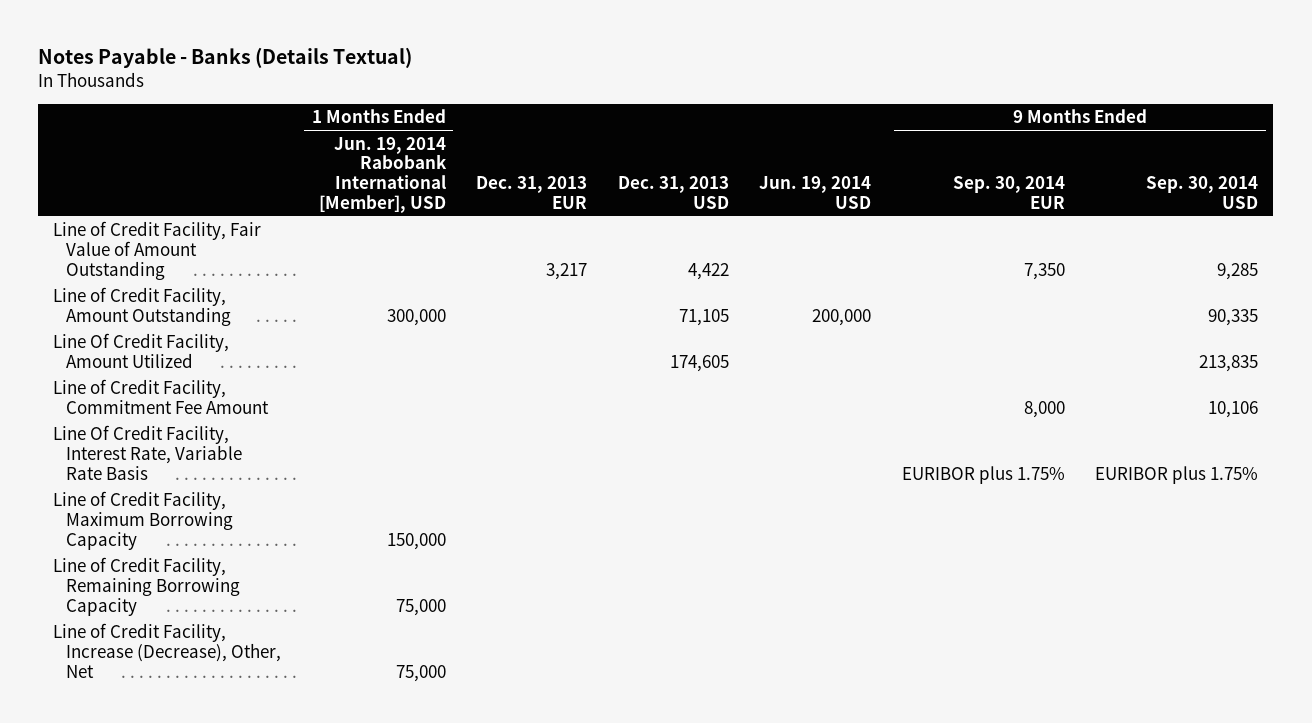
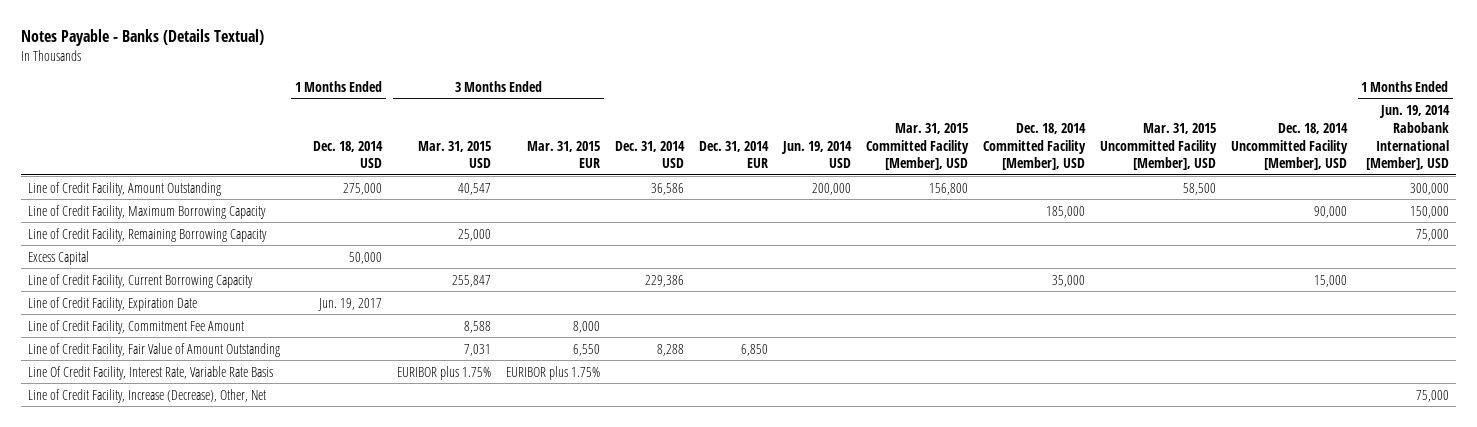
- | 1 Months Ended Jun. 19, 2014 Rabobank International [Member], USD | Dec. 31, 2013 EUR | Dec. 31, 2013 USD | Jun. 19, 2014 USD | 9 Months Ended Sep. 30, 2014 EUR | 9 Months Ended Sep. 30, 2014 USD
+ | 1 Months Ended Dec. 18, 2014 USD | 3 Months Ended Mar. 31, 2015 USD | 3 Months Ended Mar. 31, 2015 EUR | Dec. 31, 2014 USD | Dec. 31, 2014 EUR | Jun. 19, 2014 USD | Mar. 31, 2015 Committed Facility [Member], USD | Dec. 18, 2014 Committed Facility [Member], USD | Mar. 31, 2015 Uncommitted Facility [Member], USD | Dec. 18, 2014 Uncommitted Facility [Member], USD | 1 Months Ended Jun. 19, 2014 Rabobank International [Member], USD
- Line Of Credit Facility, Amount Utilized | | | 174,605 | | | 213,835
+ Excess Capital | 50,000 | | | | | | | | | |
+ Line of Credit Facility, Current Borrowing Capacity | | 255,847 | | 229,386 | | | | 35,000 | | 15,000 |
+ Line of Credit Facility, Expiration Date | Jun. 19, 2017 | | | | | | | | | |
moved down: Line of Credit Facility, Commitment Fee Amount | | 8,588 | 8,000 | | | | | | | |
moved down: Line of Credit Facility, Fair Value of Amount Outstanding | | 7,031 | 6,550 | 8,288 | 6,850 | | | | | |
moved down: Line Of Credit Facility, Interest Rate, Variable Rate Basis | | EURIBOR plus 1.75% | EURIBOR plus 1.75% | | | | | | | |

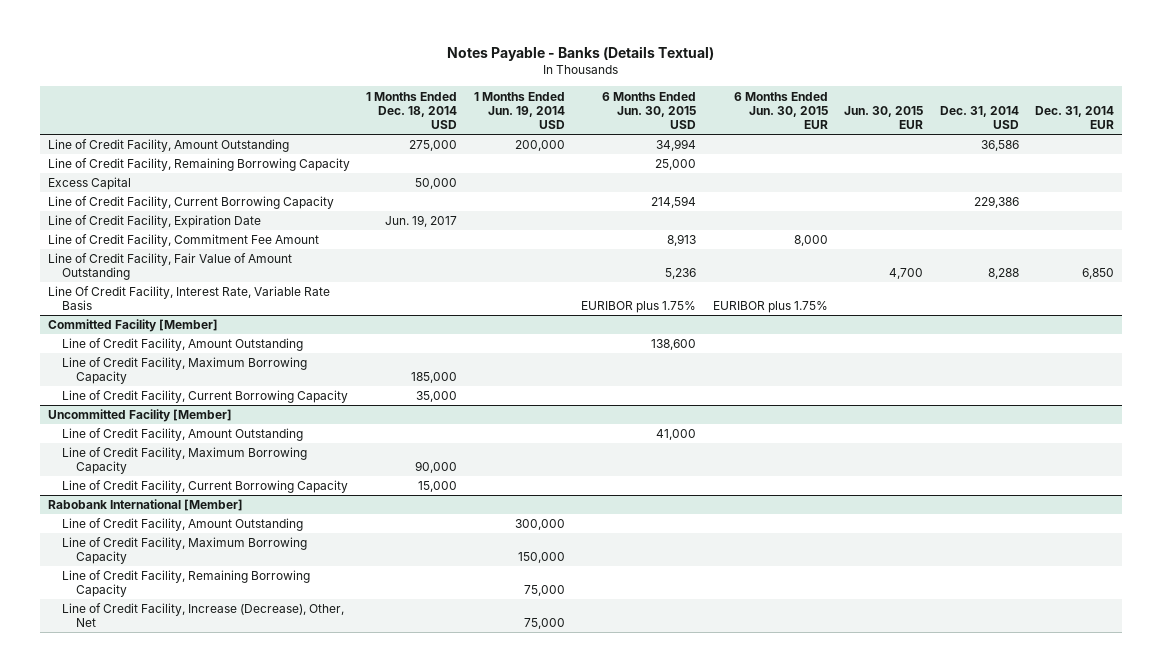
- | 1 Months Ended Dec. 18, 2014 USD | 3 Months Ended Mar. 31, 2015 USD | 3 Months Ended Mar. 31, 2015 EUR | Dec. 31, 2014 USD | Dec. 31, 2014 EUR | Jun. 19, 2014 USD | Mar. 31, 2015 Committed Facility [Member], USD | Dec. 18, 2014 Committed Facility [Member], USD | Mar. 31, 2015 Uncommitted Facility [Member], USD | Dec. 18, 2014 Uncommitted Facility [Member], USD | 1 Months Ended Jun. 19, 2014 Rabobank International [Member], USD
+ | 1 Months Ended Dec. 18, 2014 USD | 1 Months Ended Jun. 19, 2014 USD | 6 Months Ended Jun. 30, 2015 USD | 6 Months Ended Jun. 30, 2015 EUR | Jun. 30, 2015 EUR | Dec. 31, 2014 USD | Dec. 31, 2014 EUR
- Line of Credit Facility, Maximum Borrowing Capacity | | | | | | | | 185,000 | | 90,000 | 150,000
- Line of Credit Facility, Increase (Decrease), Other, Net | | | | | | | | | | | 75,000
+ Committed Facility [Member]
+ Line of Credit Facility, Amount Outstanding | | | 138,600 | | | |
+ Line of Credit Facility, Maximum Borrowing Capacity | 185,000 | | | | | |
+ Line of Credit Facility, Current Borrowing Capacity | 35,000 | | | | | |
+ Uncommitted Facility [Member]
+ Line of Credit Facility, Amount Outstanding | | | 41,000 | | | |
+ Line of Credit Facility, Maximum Borrowing Capacity | 90,000 | | | | | |
+ Line of Credit Facility, Current Borrowing Capacity | 15,000 | | | | | |
+ Rabobank International [Member]
+ Line of Credit Facility, Amount Outstanding | | 300,000 | | | | |
+ Line of Credit Facility, Maximum Borrowing Capacity | | 150,000 | | | | |
+ Line of Credit Facility, Remaining Borrowing Capacity | | 75,000 | | | | |
+ Line of Credit Facility, Increase (Decrease), Other, Net | | 75,000 | | | | |

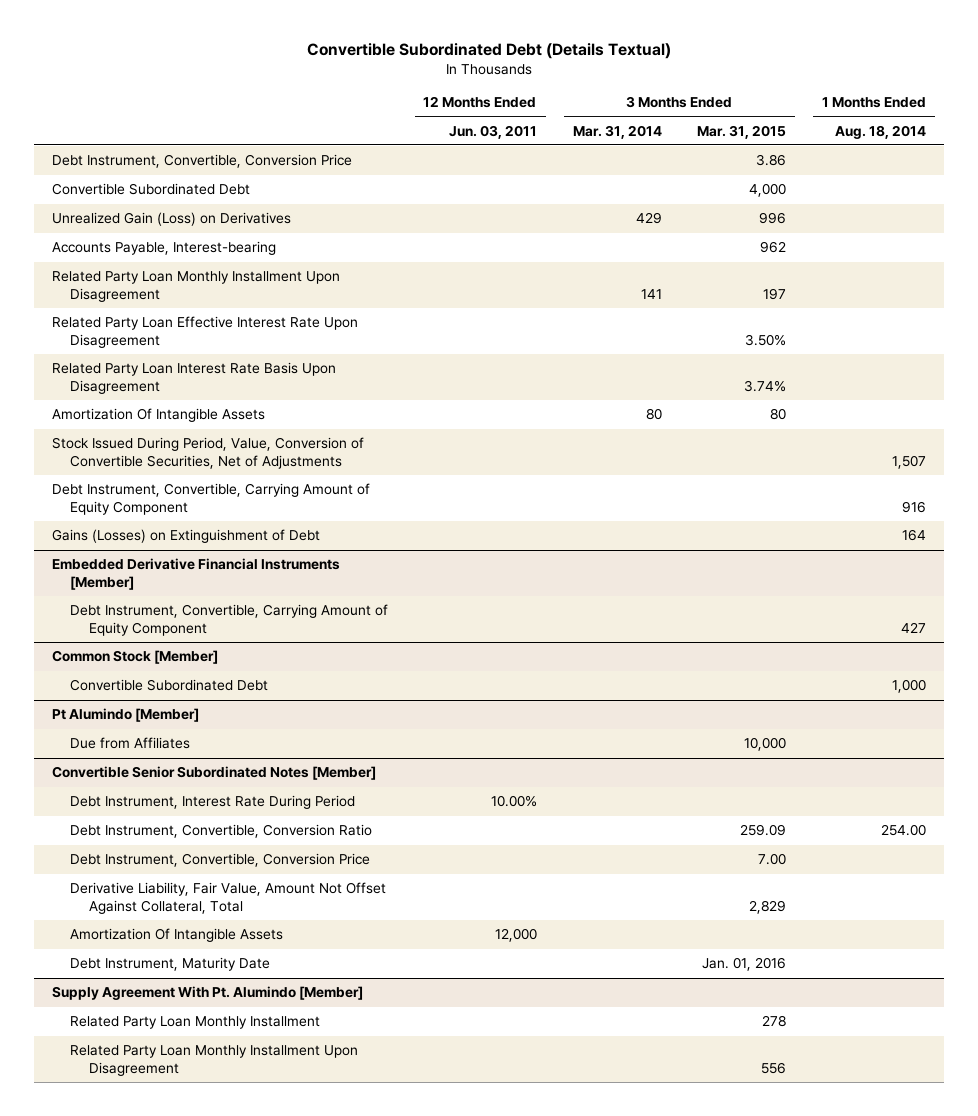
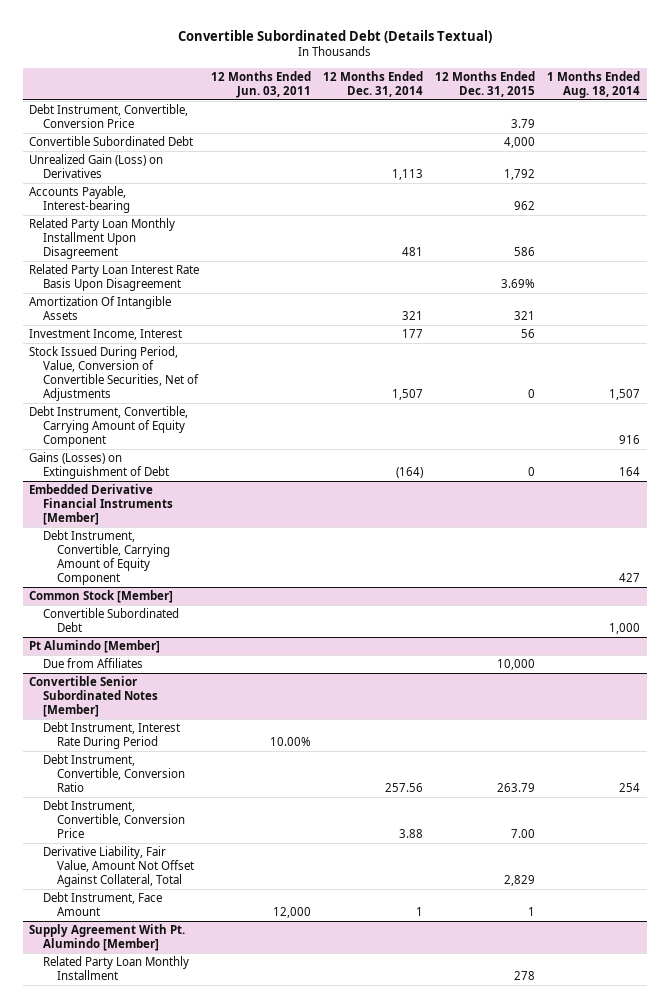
- | 12 Months Ended Jun. 03, 2011 | 3 Months Ended Mar. 31, 2014 | 3 Months Ended Mar. 31, 2015 | 1 Months Ended Aug. 18, 2014
+ | 12 Months Ended Jun. 03, 2011 | 12 Months Ended Dec. 31, 2014 | 12 Months Ended Dec. 31, 2015 | 1 Months Ended Aug. 18, 2014
- Related Party Loan Effective Interest Rate Upon Disagreement | | | 3.50% |
+ Investment Income, Interest | | 177 | 56 |
@ Convertible Senior Subordinated Notes [Member]
- Debt Instrument, Convertible, Conversion Ratio | | | 259.09 | 254.00
+ Debt Instrument, Convertible, Conversion Ratio | | 257.56 | 263.79 | 254
- Amortization Of Intangible Assets | 12,000 | | |
- Debt Instrument, Maturity Date | | | Jan. 01, 2016 |
+ Debt Instrument, Face Amount | 12,000 | 1 | 1 |
@ Supply Agreement With Pt. Alumindo [Member]
- Related Party Loan Monthly Installment Upon Disagreement | | | 556 |

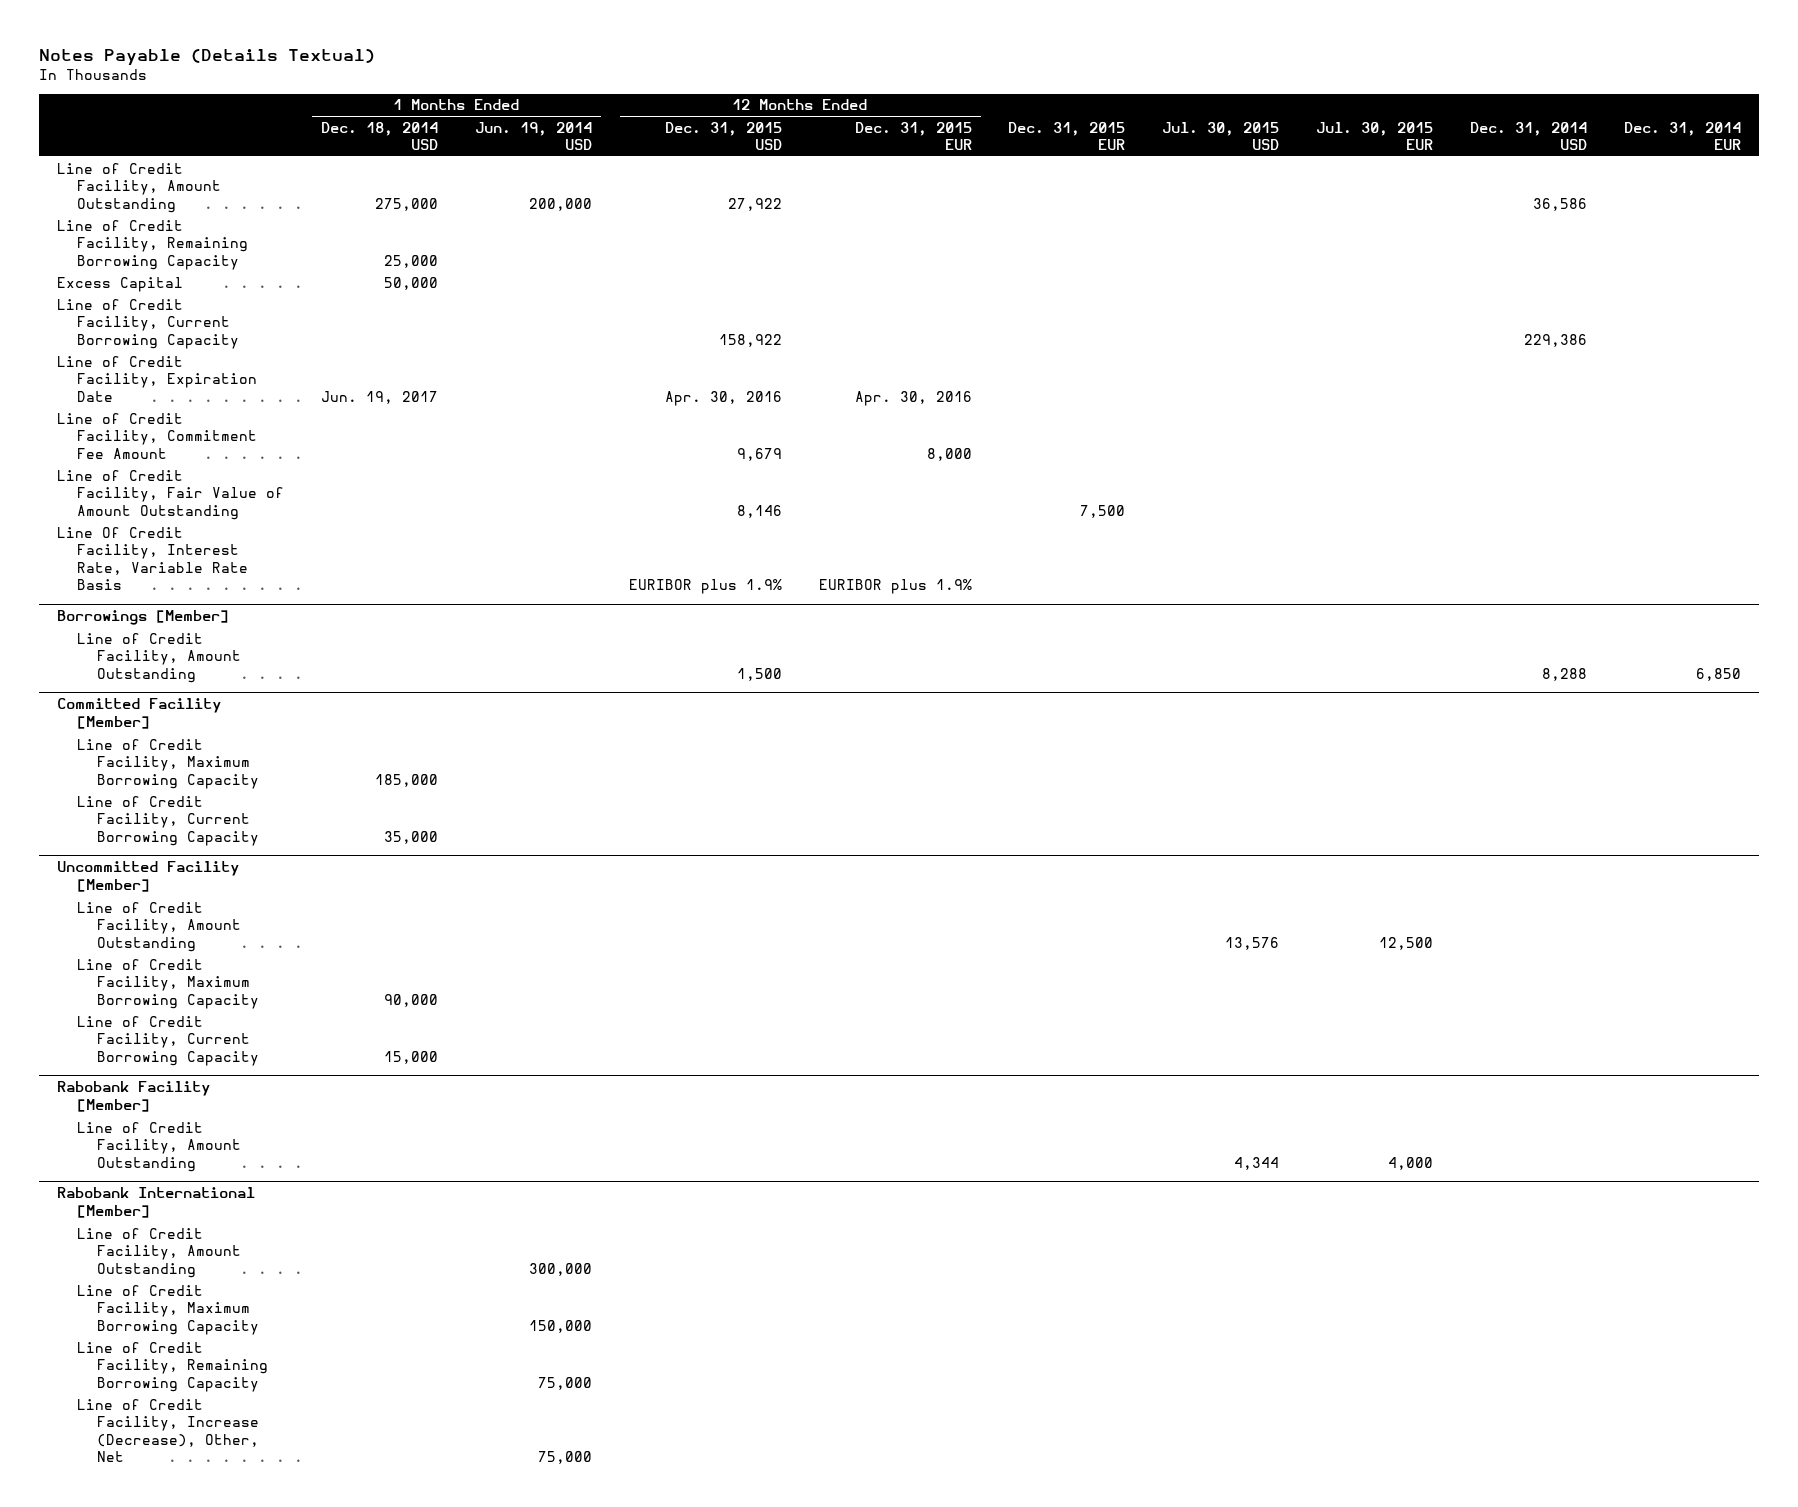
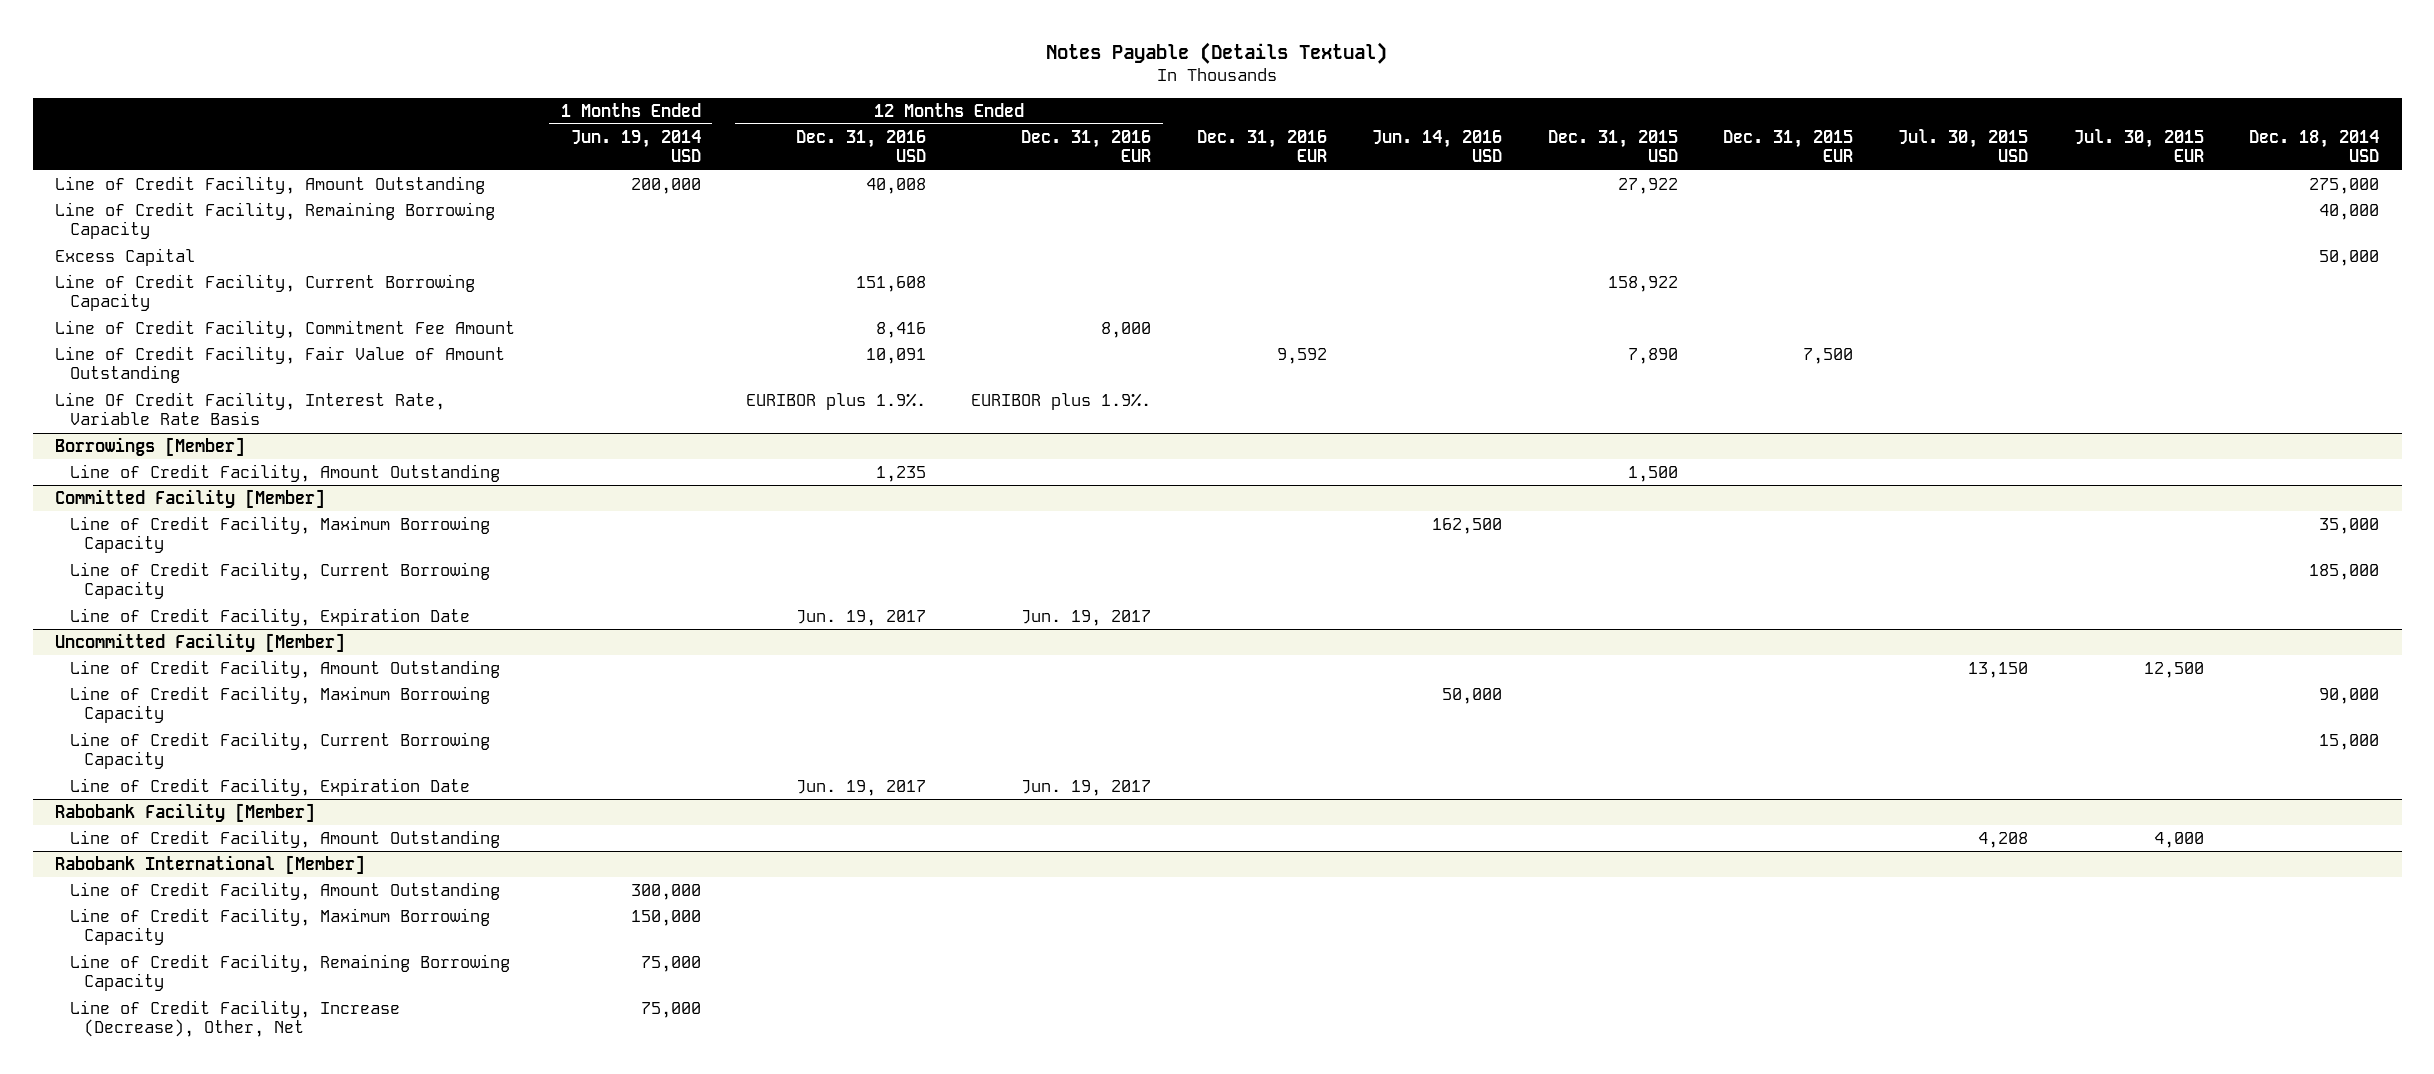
- | 1 Months Ended Dec. 18, 2014 USD | 1 Months Ended Jun. 19, 2014 USD | 12 Months Ended Dec. 31, 2015 USD | 12 Months Ended Dec. 31, 2015 EUR | Dec. 31, 2015 EUR | Jul. 30, 2015 USD | Jul. 30, 2015 EUR | Dec. 31, 2014 USD | Dec. 31, 2014 EUR
+ | 1 Months Ended Jun. 19, 2014 USD | 12 Months Ended Dec. 31, 2016 USD | 12 Months Ended Dec. 31, 2016 EUR | Dec. 31, 2016 EUR | Jun. 14, 2016 USD | Dec. 31, 2015 USD | Dec. 31, 2015 EUR | Jul. 30, 2015 USD | Jul. 30, 2015 EUR | Dec. 18, 2014 USD
- Line of Credit Facility, Expiration Date | Jun. 19, 2017 | | Apr. 30, 2016 | Apr. 30, 2016 | | | | |
@ Committed Facility [Member]
+ Line of Credit Facility, Expiration Date | | Jun. 19, 2017 | Jun. 19, 2017 | | | | | | |
@ Uncommitted Facility [Member]
- Line of Credit Facility, Amount Outstanding | | | | | | 13,576 | 12,500 | |
+ Line of Credit Facility, Amount Outstanding | | | | | | | | 13,150 | 12,500 |
+ Line of Credit Facility, Expiration Date | | Jun. 19, 2017 | Jun. 19, 2017 | | | | | | |
@ Rabobank Facility [Member]
- Line of Credit Facility, Amount Outstanding | | | | | | 4,344 | 4,000 | |
+ Line of Credit Facility, Amount Outstanding | | | | | | | | 4,208 | 4,000 |

